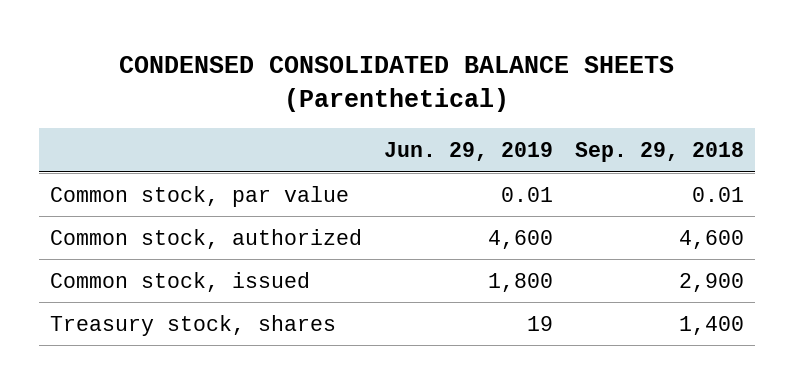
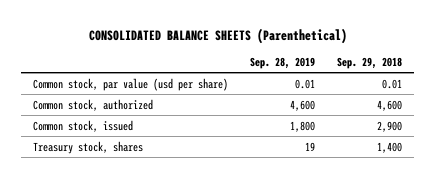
- CONDENSED CONSOLIDATED BALANCE SHEETS (Parenthetical)
+ CONSOLIDATED BALANCE SHEETS (Parenthetical)
- | Jun. 29, 2019 | Sep. 29, 2018
+ | Sep. 28, 2019 | Sep. 29, 2018
- Common stock, par value | 0.01 | 0.01
+ Common stock, par value (usd per share) | 0.01 | 0.01

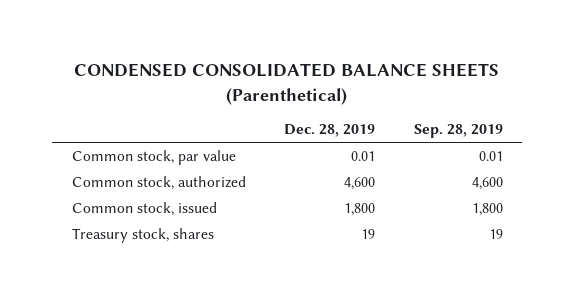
- CONSOLIDATED BALANCE SHEETS (Parenthetical)
+ CONDENSED CONSOLIDATED BALANCE SHEETS (Parenthetical)
- | Sep. 28, 2019 | Sep. 29, 2018
+ | Dec. 28, 2019 | Sep. 28, 2019
- Common stock, par value (usd per share) | 0.01 | 0.01
+ Common stock, par value | 0.01 | 0.01

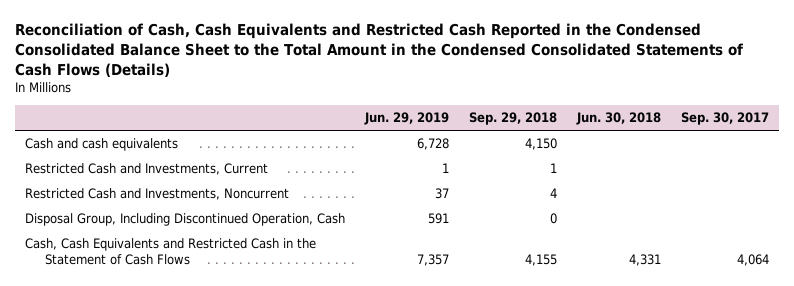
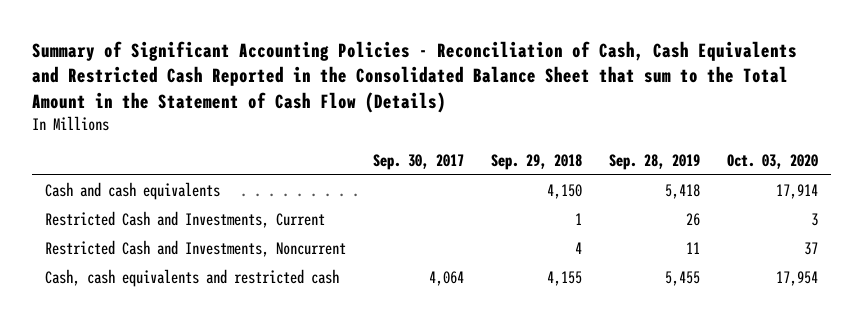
- Reconciliation of Cash, Cash Equivalents and Restricted Cash Reported in the Condensed Consolidated Balance Sheet to the Total Amount in the Condensed Consolidated Statements of Cash Flows (Details)
+ Summary of Significant Accounting Policies - Reconciliation of Cash, Cash Equivalents and Restricted Cash Reported in the Consolidated Balance Sheet that sum to the Total Amount in the Statement of Cash Flow (Details)
- | Jun. 29, 2019 | Sep. 29, 2018 | Jun. 30, 2018 | Sep. 30, 2017
+ | Sep. 30, 2017 | Sep. 29, 2018 | Sep. 28, 2019 | Oct. 03, 2020
- Disposal Group, Including Discontinued Operation, Cash | 591 | 0 | |
- Cash, Cash Equivalents and Restricted Cash in the Statement of Cash Flows | 7,357 | 4,155 | 4,331 | 4,064
+ Cash, cash equivalents and restricted cash | 4,064 | 4,155 | 5,455 | 17,954

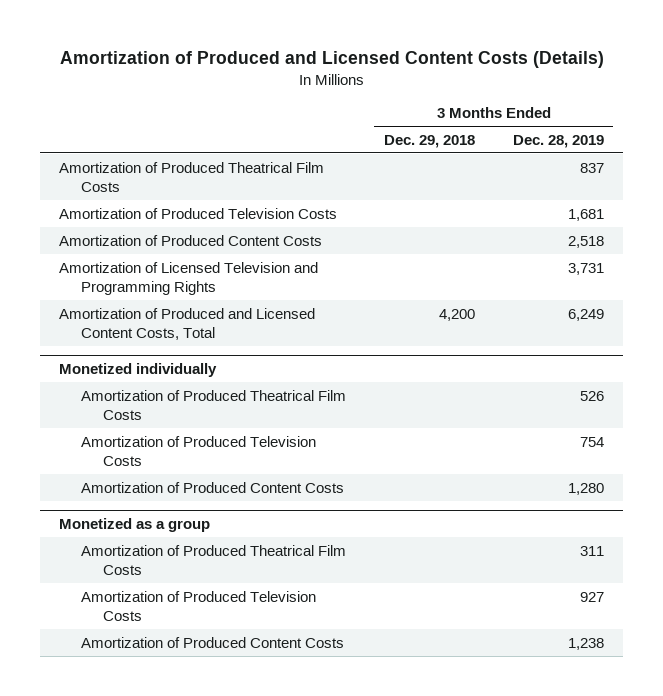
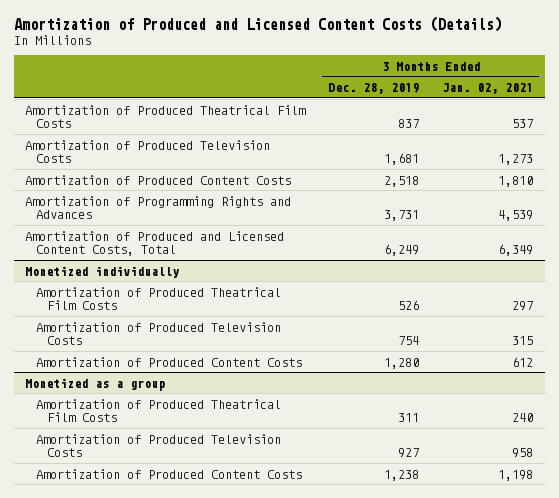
- | 3 Months Ended Dec. 29, 2018 | 3 Months Ended Dec. 28, 2019
+ | 3 Months Ended Dec. 28, 2019 | 3 Months Ended Jan. 02, 2021
- Amortization of Licensed Television and Programming Rights | | 3,731
+ Amortization of Programming Rights and Advances | 3,731 | 4,539

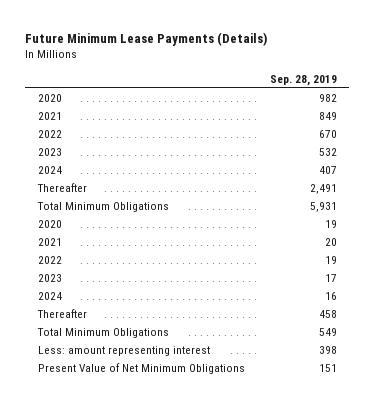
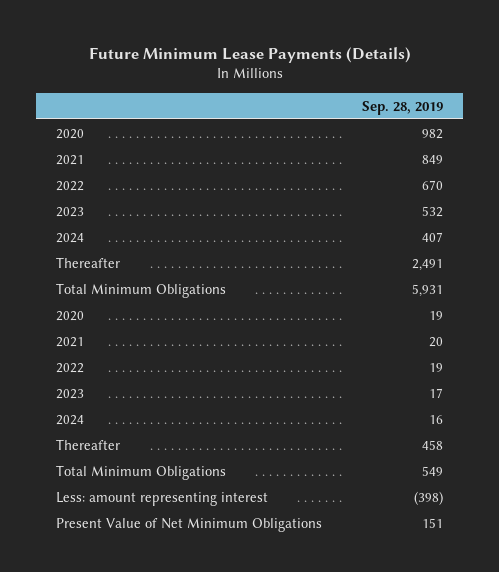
- Less: amount representing interest | 398
+ Less: amount representing interest | (398)

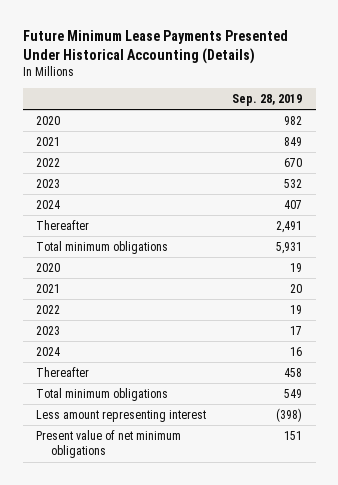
- Future Minimum Lease Payments (Details)
+ Future Minimum Lease Payments Presented Under Historical Accounting (Details)
- Total Minimum Obligations | 5,931
+ Total minimum obligations | 5,931
- Total Minimum Obligations | 549
- Less: amount representing interest | (398)
- Present Value of Net Minimum Obligations | 151
+ Total minimum obligations | 549
+ Less amount representing interest | (398)
+ Present value of net minimum obligations | 151

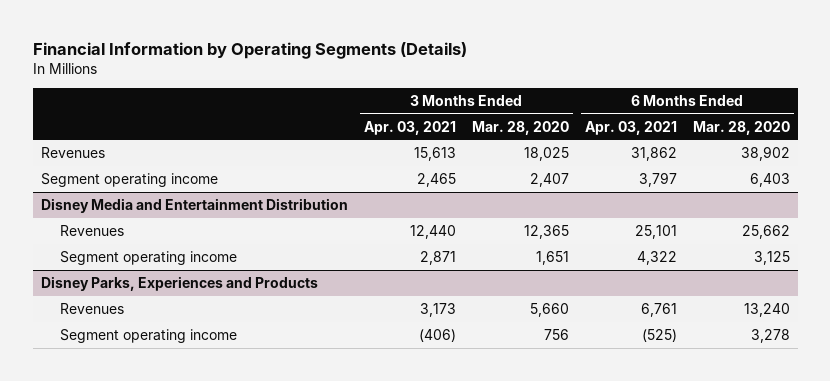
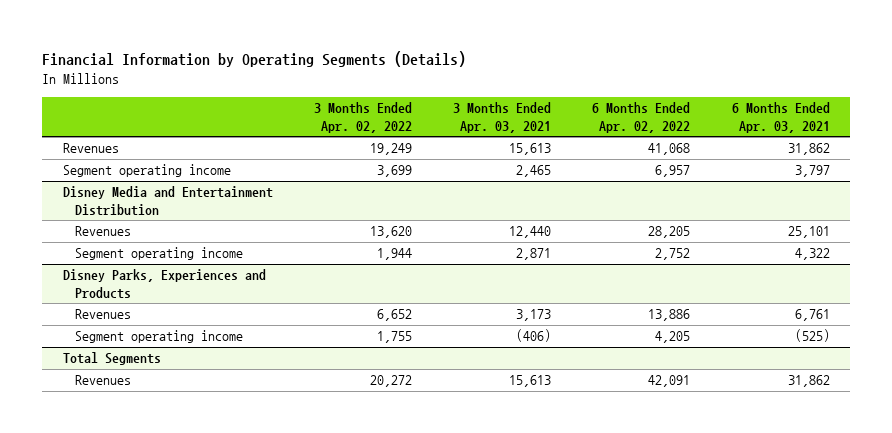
- | 3 Months Ended Apr. 03, 2021 | 3 Months Ended Mar. 28, 2020 | 6 Months Ended Apr. 03, 2021 | 6 Months Ended Mar. 28, 2020
+ | 3 Months Ended Apr. 02, 2022 | 3 Months Ended Apr. 03, 2021 | 6 Months Ended Apr. 02, 2022 | 6 Months Ended Apr. 03, 2021
+ Total Segments
+ Revenues | 20,272 | 15,613 | 42,091 | 31,862

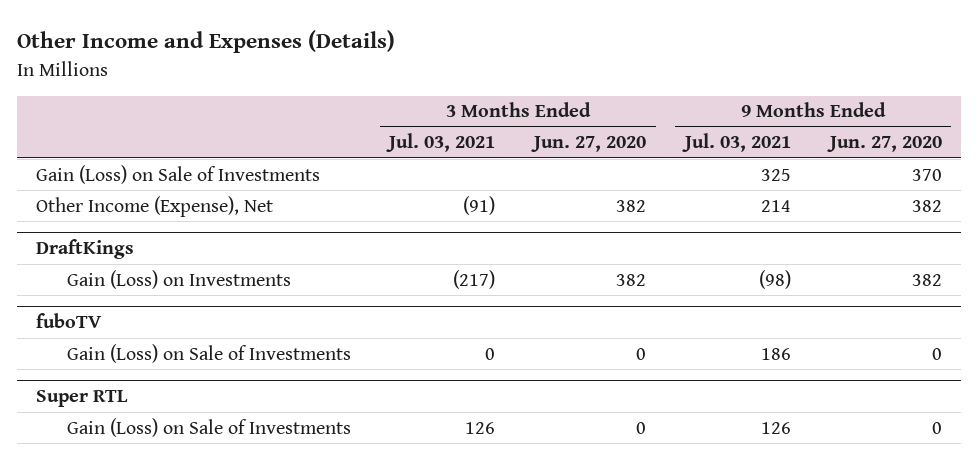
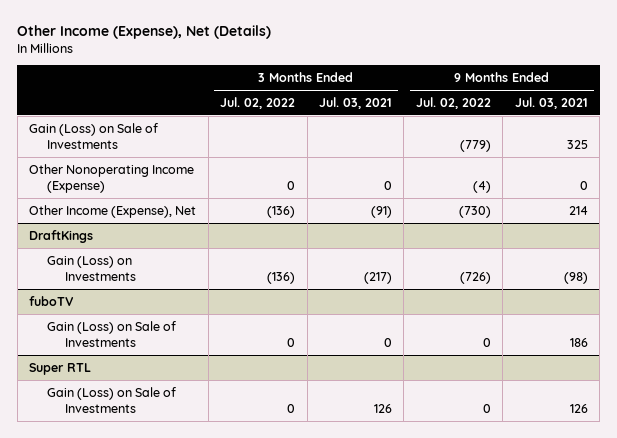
- Other Income and Expenses (Details)
+ Other Income (Expense), Net (Details)
- | 3 Months Ended Jul. 03, 2021 | 3 Months Ended Jun. 27, 2020 | 9 Months Ended Jul. 03, 2021 | 9 Months Ended Jun. 27, 2020
+ | 3 Months Ended Jul. 02, 2022 | 3 Months Ended Jul. 03, 2021 | 9 Months Ended Jul. 02, 2022 | 9 Months Ended Jul. 03, 2021
+ Other Nonoperating Income (Expense) | 0 | 0 | (4) | 0

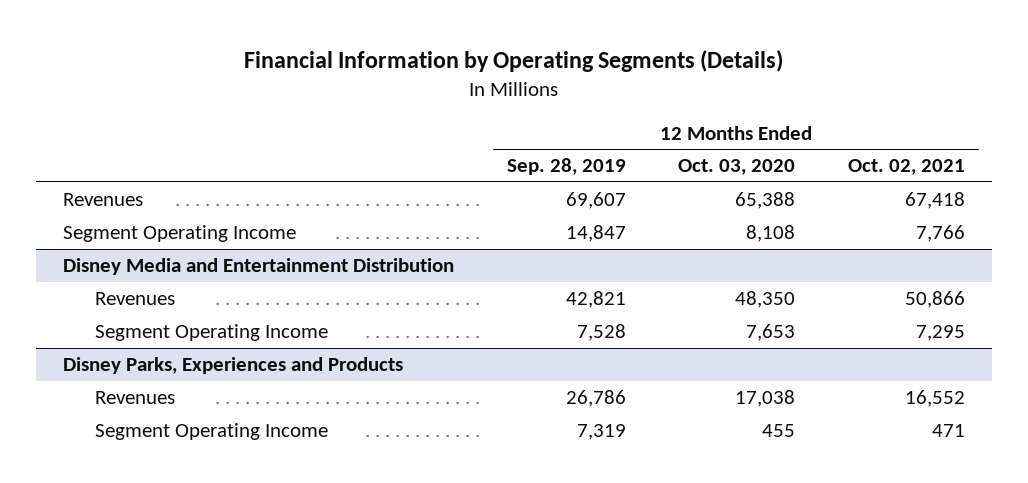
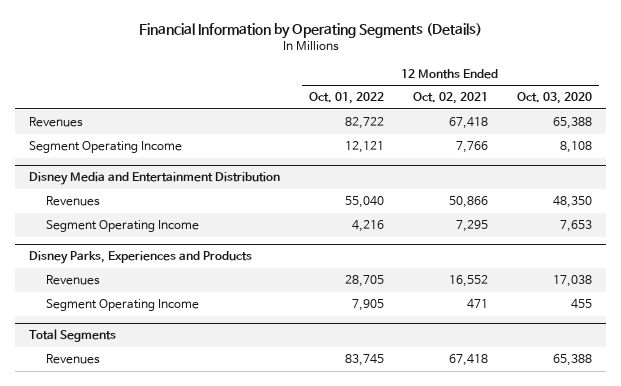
- | 12 Months Ended Sep. 28, 2019 | 12 Months Ended Oct. 03, 2020 | 12 Months Ended Oct. 02, 2021
+ | 12 Months Ended Oct. 01, 2022 | 12 Months Ended Oct. 02, 2021 | 12 Months Ended Oct. 03, 2020
+ Total Segments
+ Revenues | 83,745 | 67,418 | 65,388

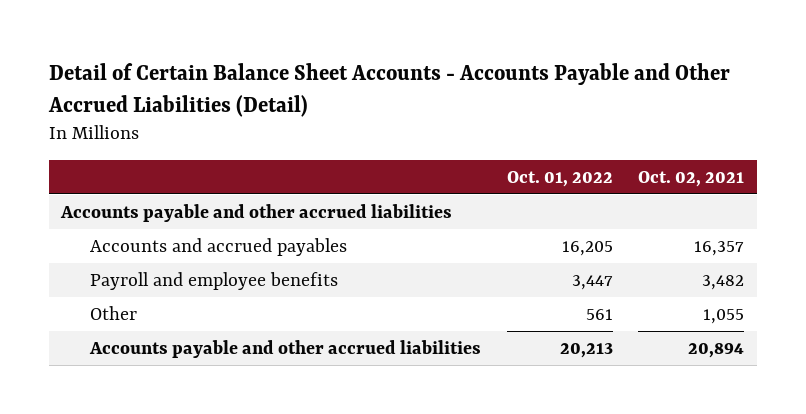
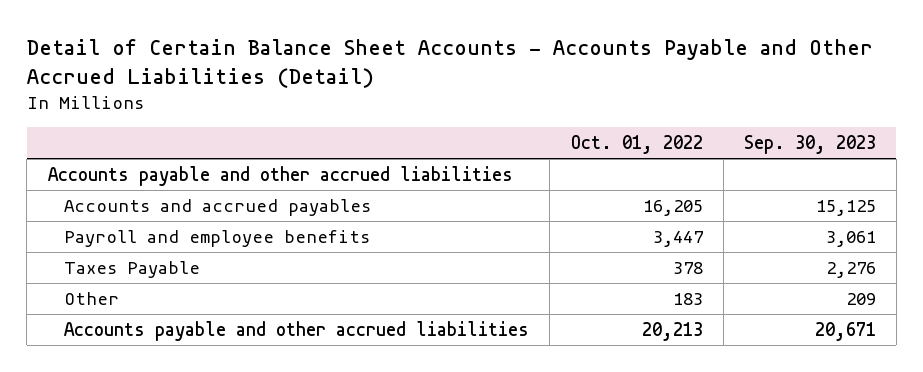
- | Oct. 01, 2022 | Oct. 02, 2021
+ | Oct. 01, 2022 | Sep. 30, 2023
- Other | 561 | 1,055
+ Taxes Payable | 378 | 2,276
+ Other | 183 | 209

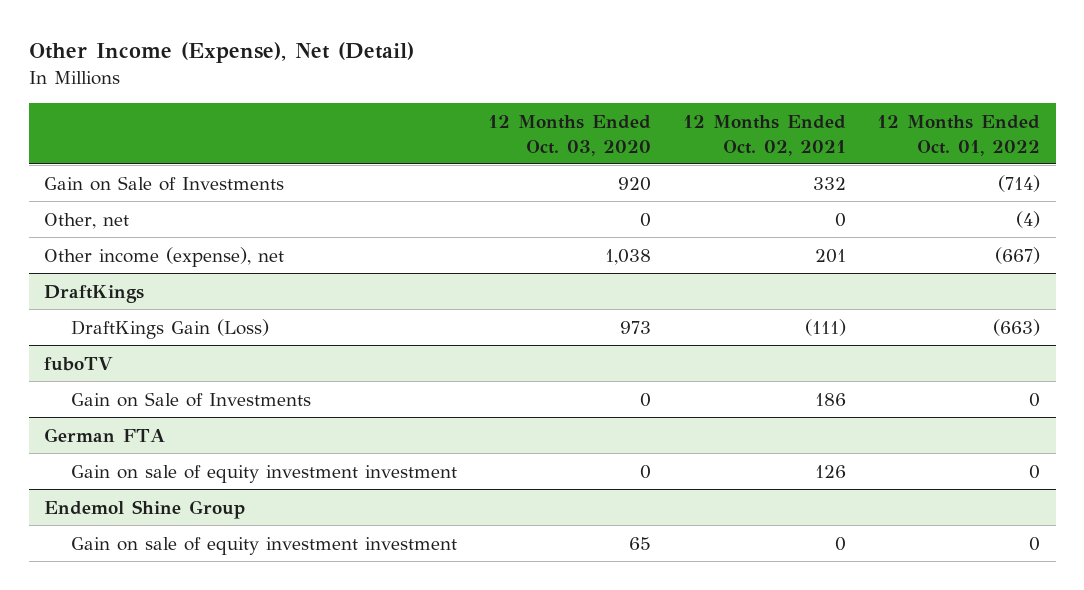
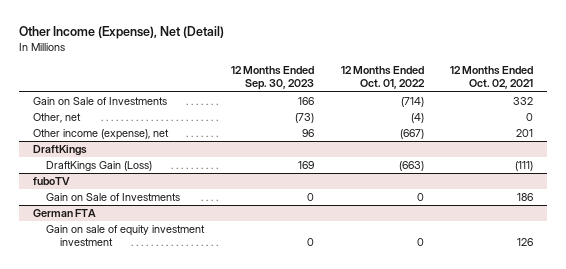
- | 12 Months Ended Oct. 03, 2020 | 12 Months Ended Oct. 02, 2021 | 12 Months Ended Oct. 01, 2022
+ | 12 Months Ended Sep. 30, 2023 | 12 Months Ended Oct. 01, 2022 | 12 Months Ended Oct. 02, 2021
- Endemol Shine Group
- Gain on sale of equity investment investment | 65 | 0 | 0

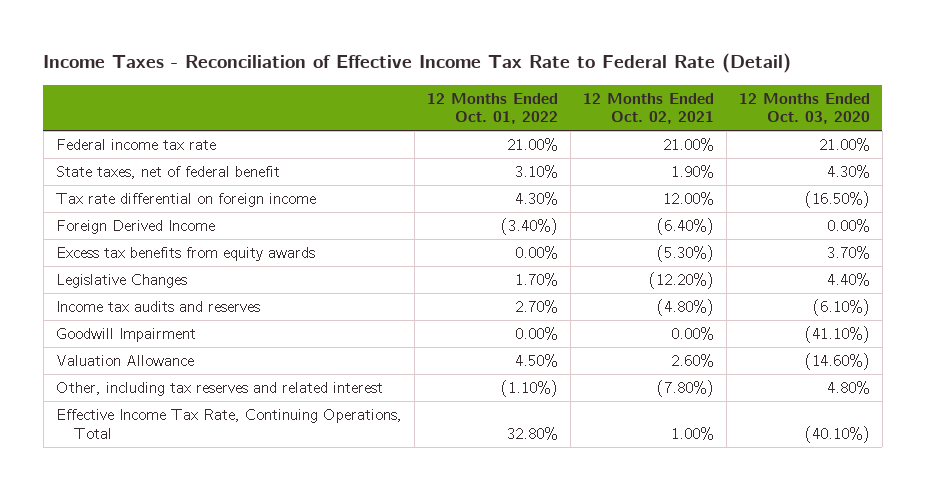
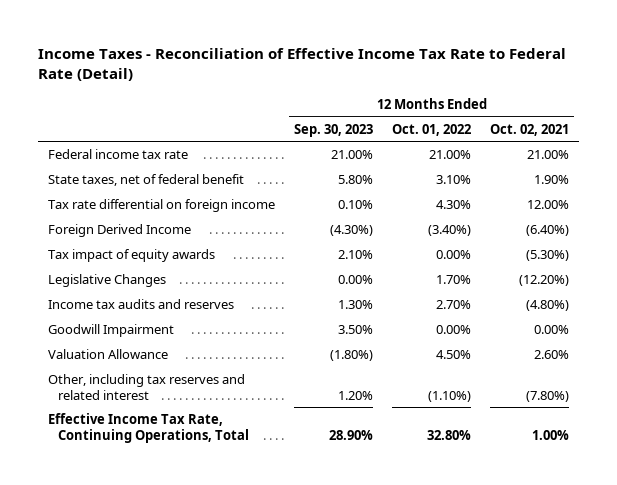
- | 12 Months Ended Oct. 01, 2022 | 12 Months Ended Oct. 02, 2021 | 12 Months Ended Oct. 03, 2020
+ | 12 Months Ended Sep. 30, 2023 | 12 Months Ended Oct. 01, 2022 | 12 Months Ended Oct. 02, 2021
- Excess tax benefits from equity awards | 0.00% | (5.30%) | 3.70%
+ Tax impact of equity awards | 2.10% | 0.00% | (5.30%)

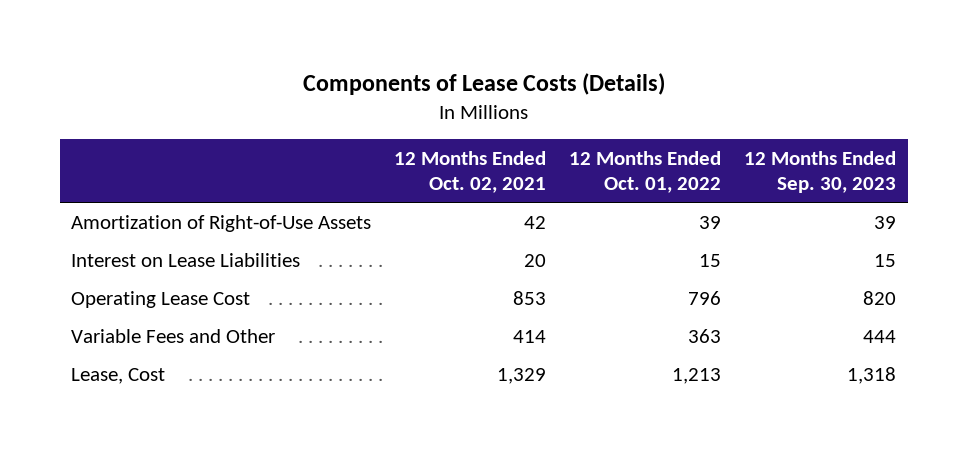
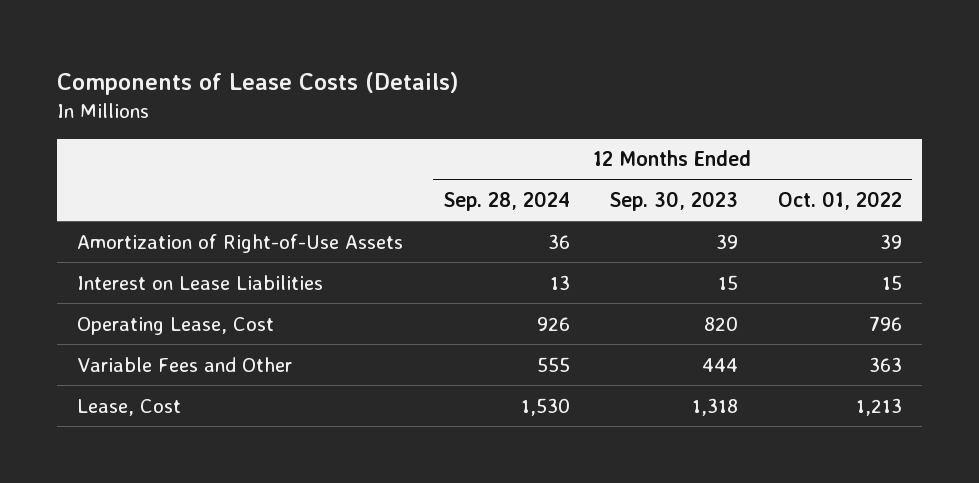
- | 12 Months Ended Oct. 02, 2021 | 12 Months Ended Oct. 01, 2022 | 12 Months Ended Sep. 30, 2023
+ | 12 Months Ended Sep. 28, 2024 | 12 Months Ended Sep. 30, 2023 | 12 Months Ended Oct. 01, 2022
- Operating Lease Cost | 853 | 796 | 820
+ Operating Lease, Cost | 926 | 820 | 796

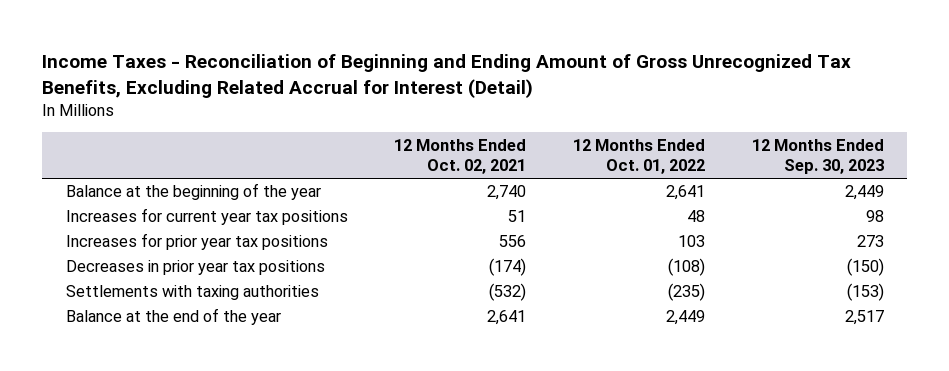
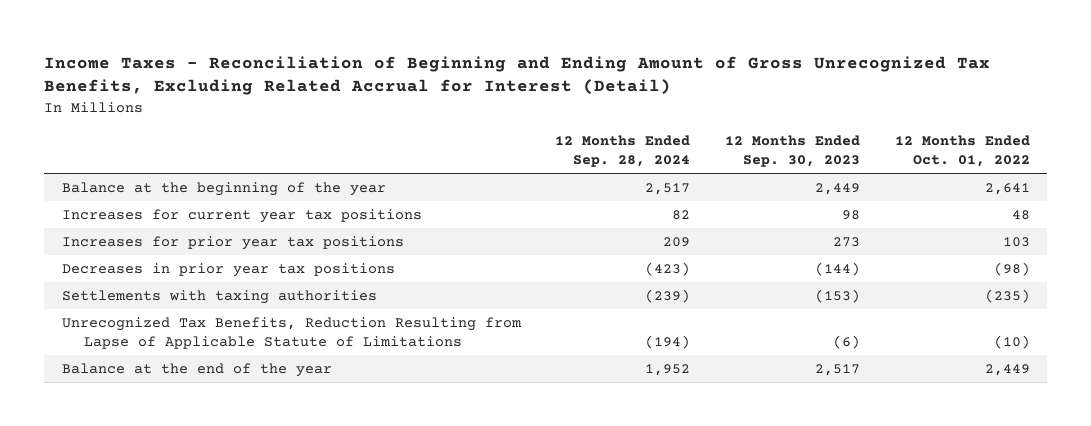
- | 12 Months Ended Oct. 02, 2021 | 12 Months Ended Oct. 01, 2022 | 12 Months Ended Sep. 30, 2023
+ | 12 Months Ended Sep. 28, 2024 | 12 Months Ended Sep. 30, 2023 | 12 Months Ended Oct. 01, 2022
- Decreases in prior year tax positions | (174) | (108) | (150)
+ Decreases in prior year tax positions | (423) | (144) | (98)
+ Unrecognized Tax Benefits, Reduction Resulting from Lapse of Applicable Statute of Limitations | (194) | (6) | (10)

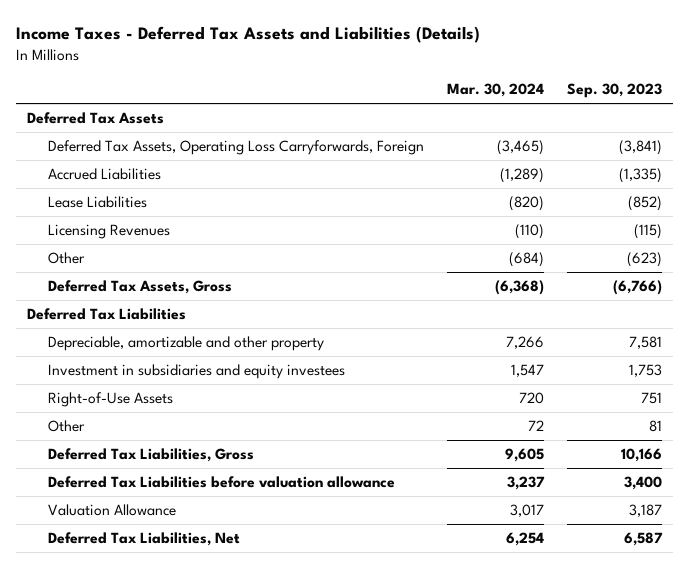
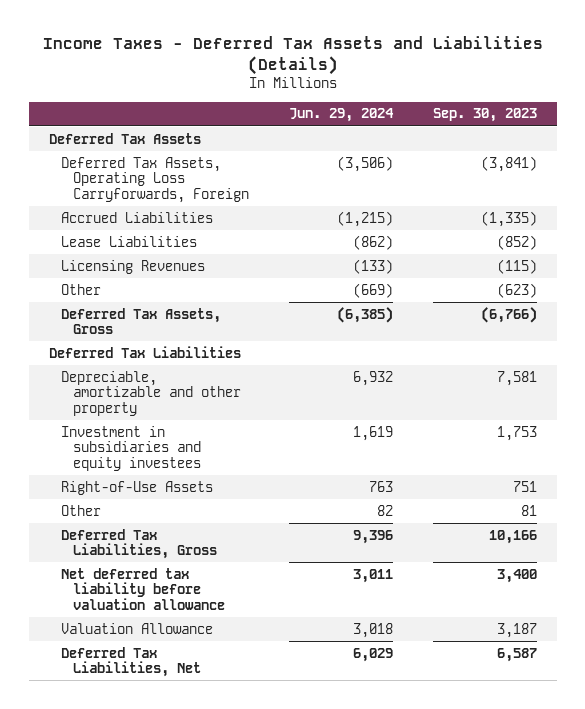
- | Mar. 30, 2024 | Sep. 30, 2023
+ | Jun. 29, 2024 | Sep. 30, 2023
- Deferred Tax Liabilities before valuation allowance | 3,237 | 3,400
+ Net deferred tax liability before valuation allowance | 3,011 | 3,400

